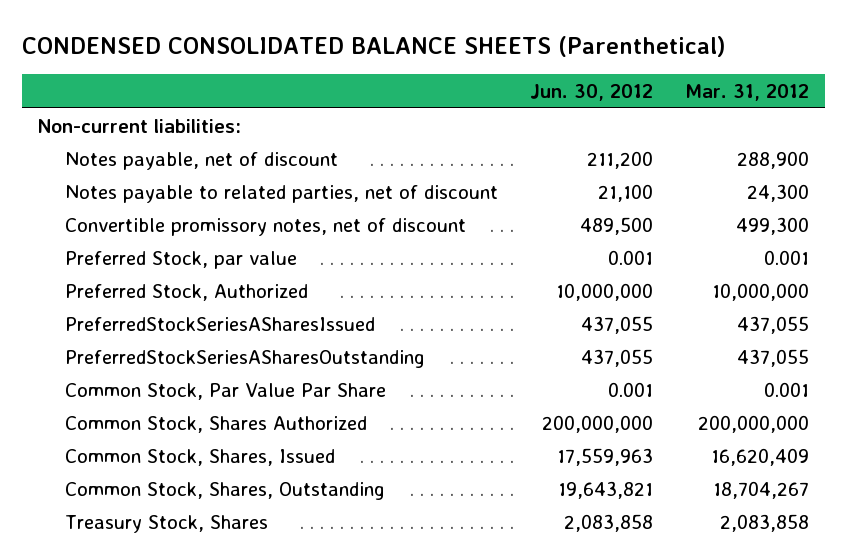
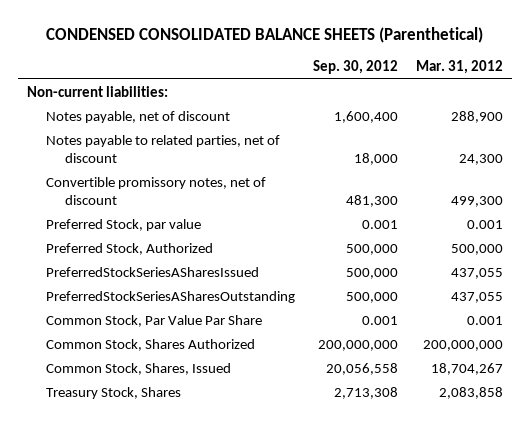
- | Jun. 30, 2012 | Mar. 31, 2012
+ | Sep. 30, 2012 | Mar. 31, 2012
- Preferred Stock, Authorized | 10,000,000 | 10,000,000
+ Preferred Stock, Authorized | 500,000 | 500,000
- Common Stock, Shares, Issued | 17,559,963 | 16,620,409
- Common Stock, Shares, Outstanding | 19,643,821 | 18,704,267
+ Common Stock, Shares, Issued | 20,056,558 | 18,704,267

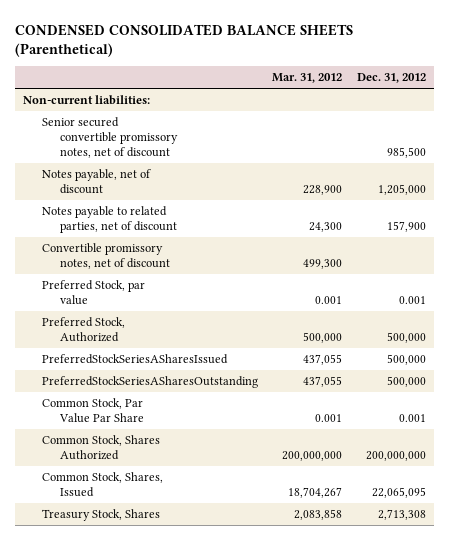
- | Sep. 30, 2012 | Mar. 31, 2012
+ | Mar. 31, 2012 | Dec. 31, 2012
- Notes payable, net of discount | 1,600,400 | 288,900
+ Senior secured convertible promissory notes, net of discount | | 985,500
+ Notes payable, net of discount | 228,900 | 1,205,000

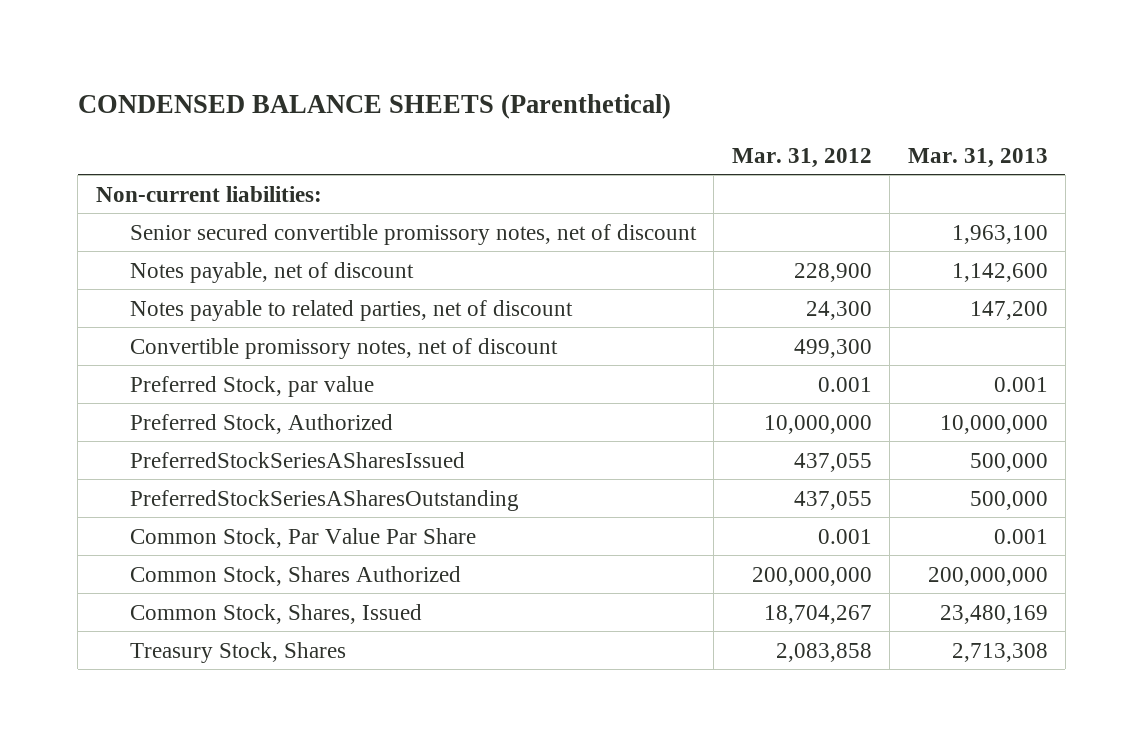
- CONDENSED CONSOLIDATED BALANCE SHEETS (Parenthetical)
+ CONDENSED BALANCE SHEETS (Parenthetical)
- | Mar. 31, 2012 | Dec. 31, 2012
+ | Mar. 31, 2012 | Mar. 31, 2013
- Preferred Stock, Authorized | 500,000 | 500,000
+ Preferred Stock, Authorized | 10,000,000 | 10,000,000

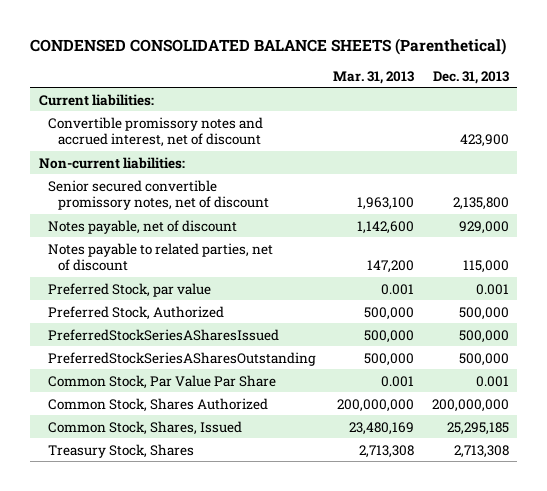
- CONDENSED BALANCE SHEETS (Parenthetical)
+ CONDENSED CONSOLIDATED BALANCE SHEETS (Parenthetical)
- | Mar. 31, 2012 | Mar. 31, 2013
+ | Mar. 31, 2013 | Dec. 31, 2013
+ Current liabilities:
+ Convertible promissory notes and accrued interest, net of discount | | 423,900
- Convertible promissory notes, net of discount | 499,300 |
- Preferred Stock, Authorized | 10,000,000 | 10,000,000
+ Preferred Stock, Authorized | 500,000 | 500,000

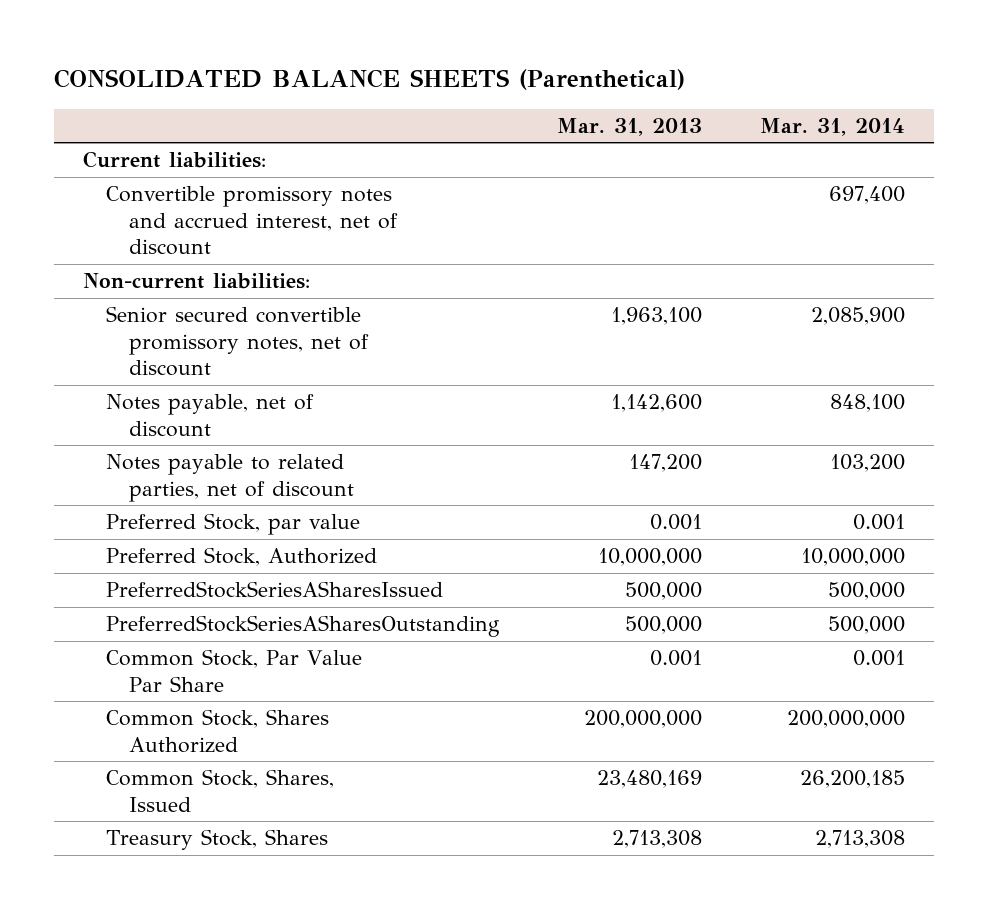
- CONDENSED CONSOLIDATED BALANCE SHEETS (Parenthetical)
+ CONSOLIDATED BALANCE SHEETS (Parenthetical)
- | Mar. 31, 2013 | Dec. 31, 2013
+ | Mar. 31, 2013 | Mar. 31, 2014
- Preferred Stock, Authorized | 500,000 | 500,000
+ Preferred Stock, Authorized | 10,000,000 | 10,000,000

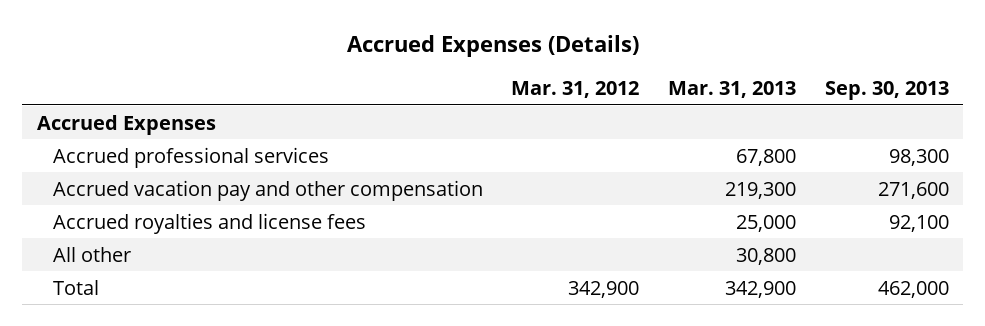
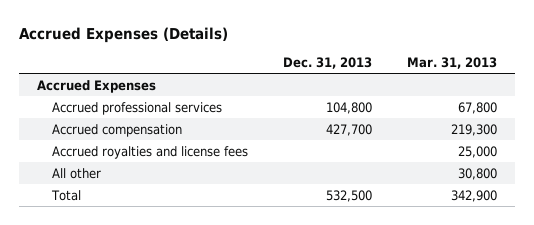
- | Mar. 31, 2012 | Mar. 31, 2013 | Sep. 30, 2013
+ | Dec. 31, 2013 | Mar. 31, 2013
- Accrued vacation pay and other compensation | | 219,300 | 271,600
+ Accrued compensation | 427,700 | 219,300

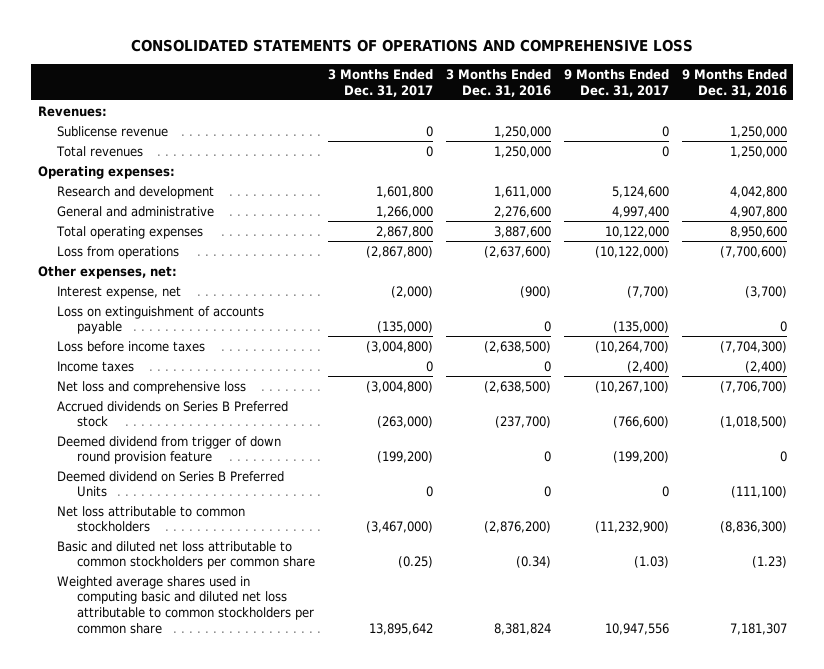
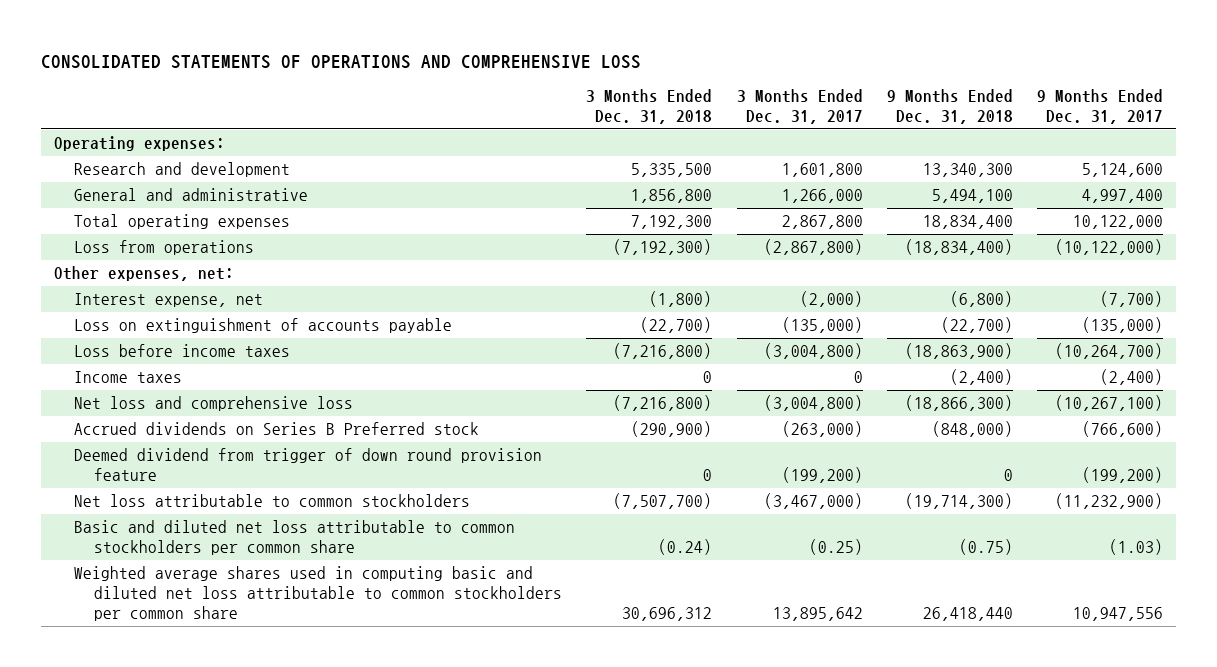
- | 3 Months Ended Dec. 31, 2017 | 3 Months Ended Dec. 31, 2016 | 9 Months Ended Dec. 31, 2017 | 9 Months Ended Dec. 31, 2016
+ | 3 Months Ended Dec. 31, 2018 | 3 Months Ended Dec. 31, 2017 | 9 Months Ended Dec. 31, 2018 | 9 Months Ended Dec. 31, 2017
- Revenues:
- Sublicense revenue | 0 | 1,250,000 | 0 | 1,250,000
- Total revenues | 0 | 1,250,000 | 0 | 1,250,000
- Deemed dividend on Series B Preferred Units | 0 | 0 | 0 | (111,100)

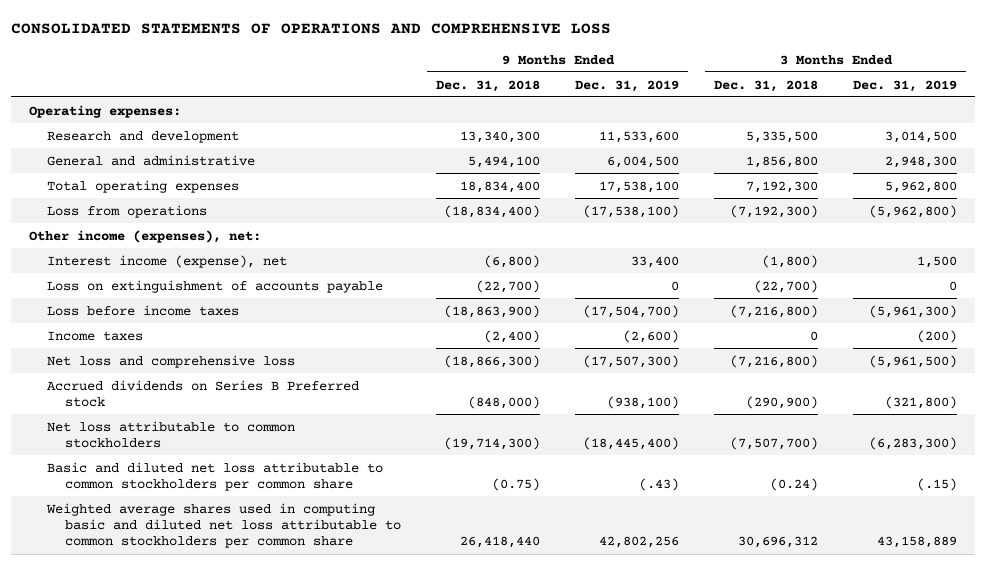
- | 3 Months Ended Dec. 31, 2018 | 3 Months Ended Dec. 31, 2017 | 9 Months Ended Dec. 31, 2018 | 9 Months Ended Dec. 31, 2017
+ | 9 Months Ended Dec. 31, 2018 | 9 Months Ended Dec. 31, 2019 | 3 Months Ended Dec. 31, 2018 | 3 Months Ended Dec. 31, 2019
- Other expenses, net:
- Interest expense, net | (1,800) | (2,000) | (6,800) | (7,700)
+ Other income (expenses), net:
+ Interest income (expense), net | (6,800) | 33,400 | (1,800) | 1,500
- Deemed dividend from trigger of down round provision feature | 0 | (199,200) | 0 | (199,200)

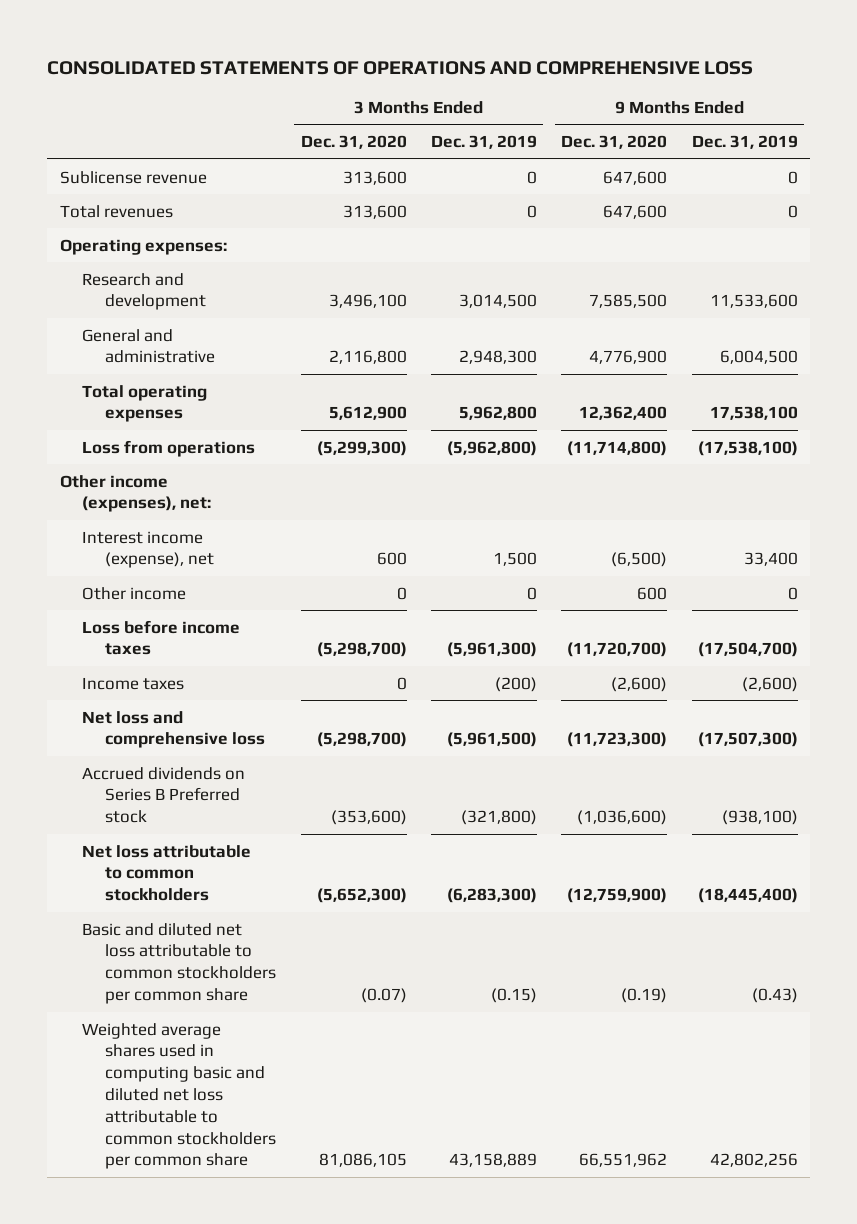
- | 9 Months Ended Dec. 31, 2018 | 9 Months Ended Dec. 31, 2019 | 3 Months Ended Dec. 31, 2018 | 3 Months Ended Dec. 31, 2019
+ | 3 Months Ended Dec. 31, 2020 | 3 Months Ended Dec. 31, 2019 | 9 Months Ended Dec. 31, 2020 | 9 Months Ended Dec. 31, 2019
+ Sublicense revenue | 313,600 | 0 | 647,600 | 0
+ Total revenues | 313,600 | 0 | 647,600 | 0
- Loss on extinguishment of accounts payable | (22,700) | 0 | (22,700) | 0
+ Other income | 0 | 0 | 600 | 0
- Basic and diluted net loss attributable to common stockholders per common share | (0.75) | (.43) | (0.24) | (.15)
+ Basic and diluted net loss attributable to common stockholders per common share | (0.07) | (0.15) | (0.19) | (0.43)

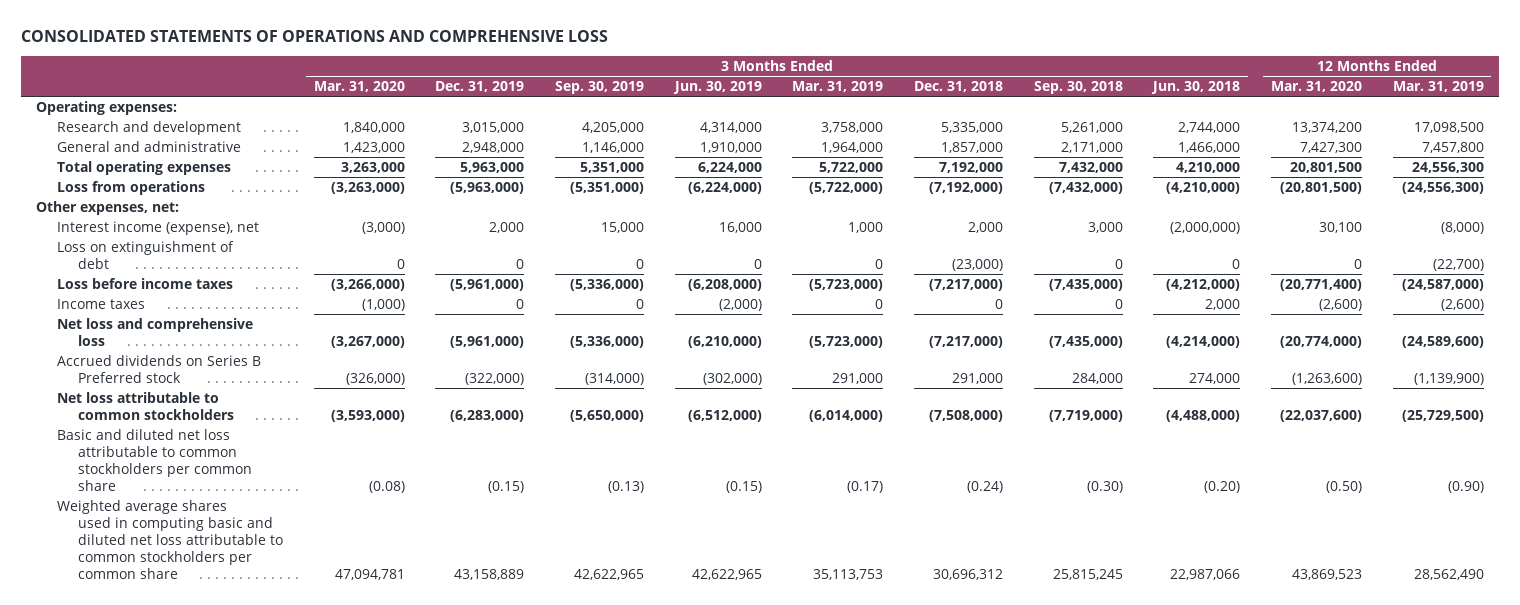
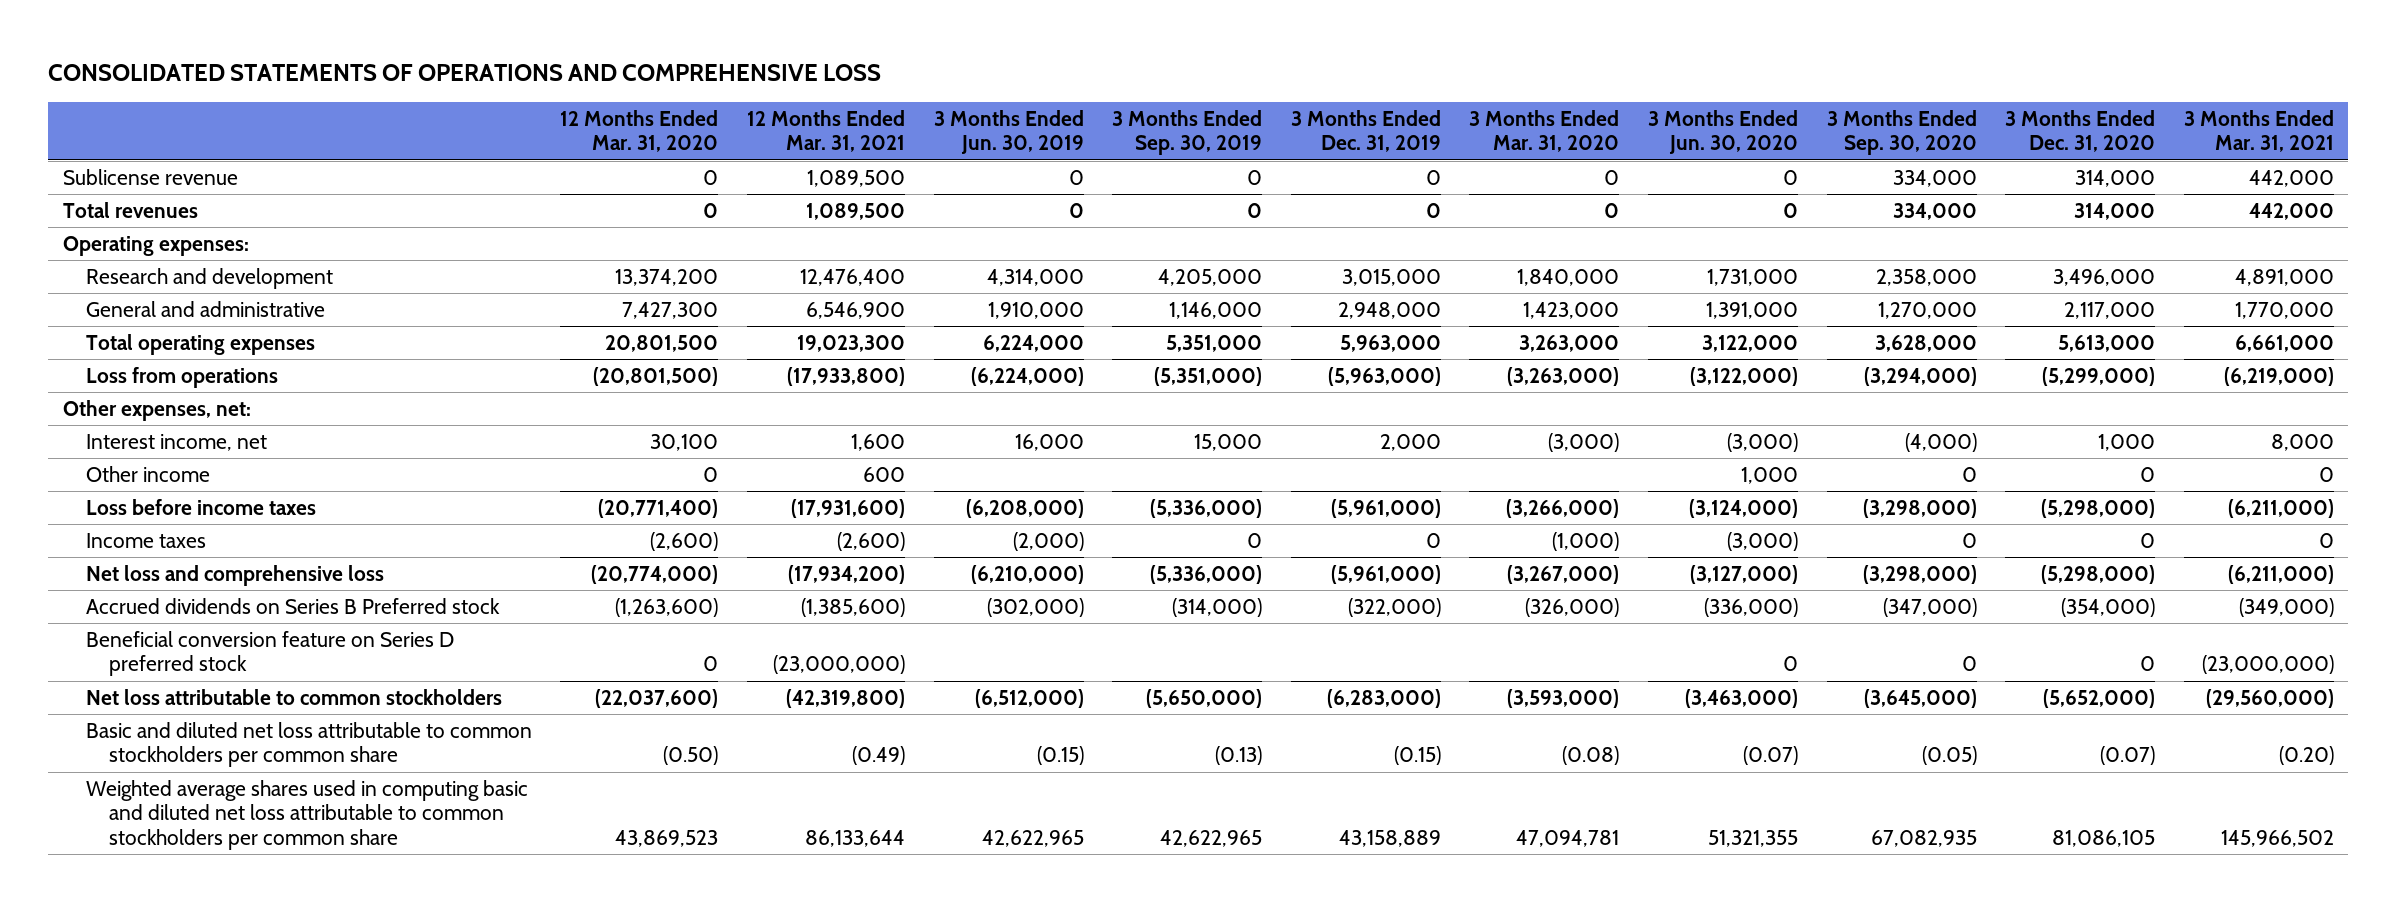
- | 3 Months Ended Mar. 31, 2020 | 3 Months Ended Dec. 31, 2019 | 3 Months Ended Sep. 30, 2019 | 3 Months Ended Jun. 30, 2019 | 3 Months Ended Mar. 31, 2019 | 3 Months Ended Dec. 31, 2018 | 3 Months Ended Sep. 30, 2018 | 3 Months Ended Jun. 30, 2018 | 12 Months Ended Mar. 31, 2020 | 12 Months Ended Mar. 31, 2019
+ | 12 Months Ended Mar. 31, 2020 | 12 Months Ended Mar. 31, 2021 | 3 Months Ended Jun. 30, 2019 | 3 Months Ended Sep. 30, 2019 | 3 Months Ended Dec. 31, 2019 | 3 Months Ended Mar. 31, 2020 | 3 Months Ended Jun. 30, 2020 | 3 Months Ended Sep. 30, 2020 | 3 Months Ended Dec. 31, 2020 | 3 Months Ended Mar. 31, 2021
+ Sublicense revenue | 0 | 1,089,500 | 0 | 0 | 0 | 0 | 0 | 334,000 | 314,000 | 442,000
+ Total revenues | 0 | 1,089,500 | 0 | 0 | 0 | 0 | 0 | 334,000 | 314,000 | 442,000
- Interest income (expense), net | (3,000) | 2,000 | 15,000 | 16,000 | 1,000 | 2,000 | 3,000 | (2,000,000) | 30,100 | (8,000)
- Loss on extinguishment of debt | 0 | 0 | 0 | 0 | 0 | (23,000) | 0 | 0 | 0 | (22,700)
+ Interest income, net | 30,100 | 1,600 | 16,000 | 15,000 | 2,000 | (3,000) | (3,000) | (4,000) | 1,000 | 8,000
+ Other income | 0 | 600 | | | | | 1,000 | 0 | 0 | 0
+ Beneficial conversion feature on Series D preferred stock | 0 | (23,000,000) | | | | | 0 | 0 | 0 | (23,000,000)

